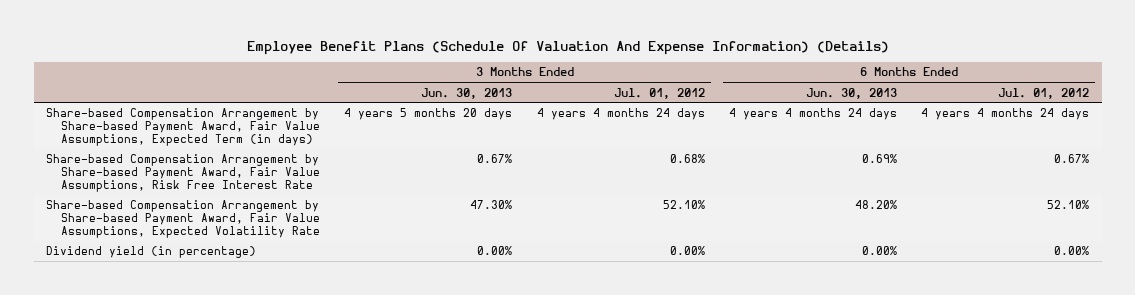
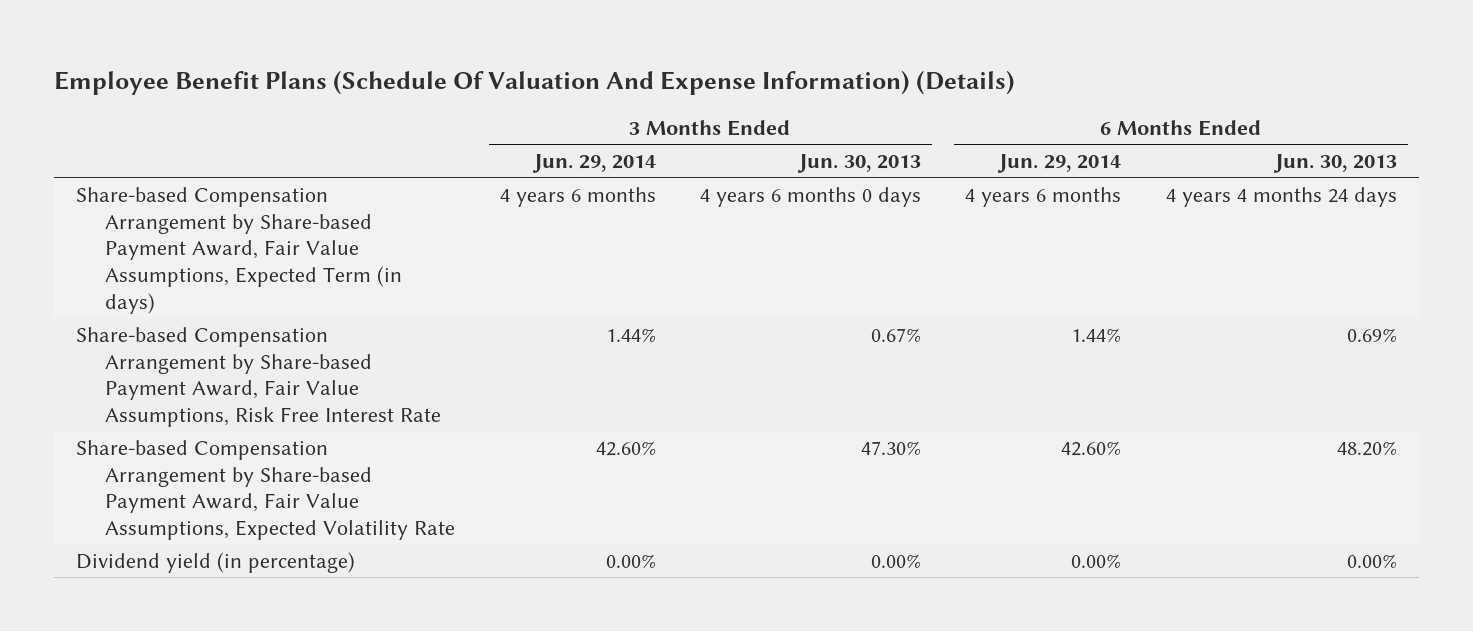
- | 3 Months Ended Jun. 30, 2013 | 3 Months Ended Jul. 01, 2012 | 6 Months Ended Jun. 30, 2013 | 6 Months Ended Jul. 01, 2012
+ | 3 Months Ended Jun. 29, 2014 | 3 Months Ended Jun. 30, 2013 | 6 Months Ended Jun. 29, 2014 | 6 Months Ended Jun. 30, 2013
- Share-based Compensation Arrangement by Share-based Payment Award, Fair Value Assumptions, Expected Term (in days) | 4 years 5 months 20 days | 4 years 4 months 24 days | 4 years 4 months 24 days | 4 years 4 months 24 days
+ Share-based Compensation Arrangement by Share-based Payment Award, Fair Value Assumptions, Expected Term (in days) | 4 years 6 months | 4 years 6 months 0 days | 4 years 6 months | 4 years 4 months 24 days

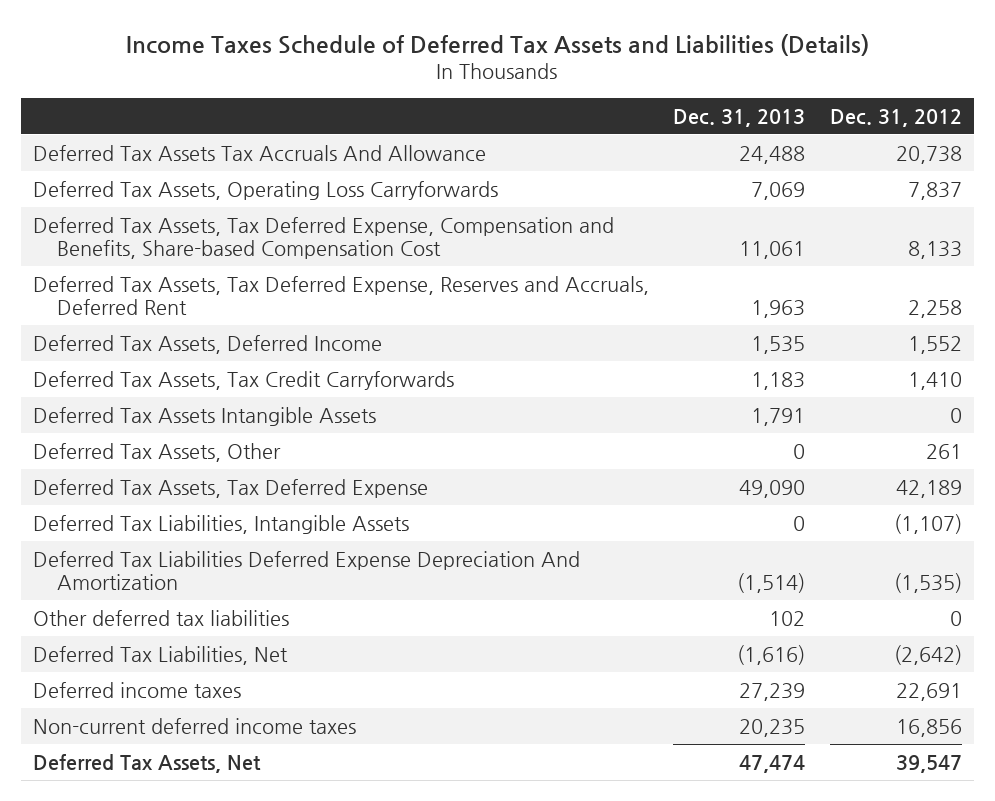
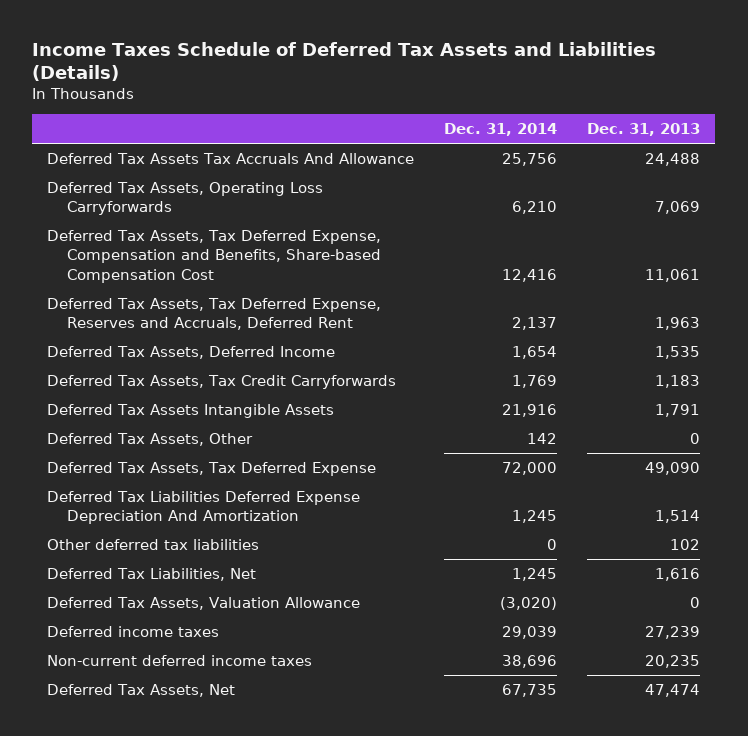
- | Dec. 31, 2013 | Dec. 31, 2012
+ | Dec. 31, 2014 | Dec. 31, 2013
- Deferred Tax Liabilities, Intangible Assets | 0 | (1,107)
- Deferred Tax Liabilities Deferred Expense Depreciation And Amortization | (1,514) | (1,535)
+ Deferred Tax Liabilities Deferred Expense Depreciation And Amortization | 1,245 | 1,514
- Deferred Tax Liabilities, Net | (1,616) | (2,642)
+ Deferred Tax Liabilities, Net | 1,245 | 1,616
+ Deferred Tax Assets, Valuation Allowance | (3,020) | 0

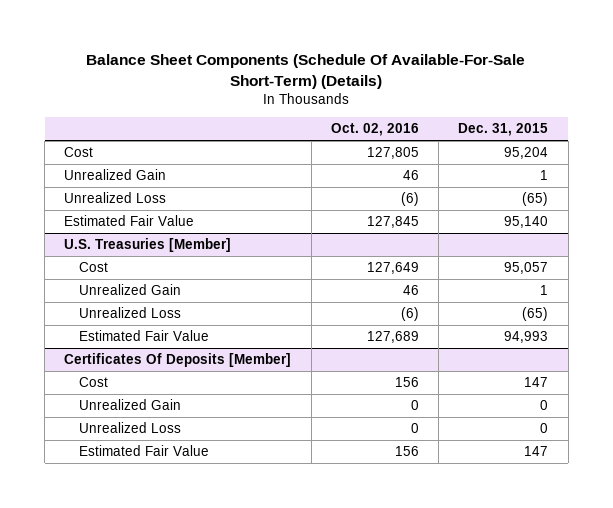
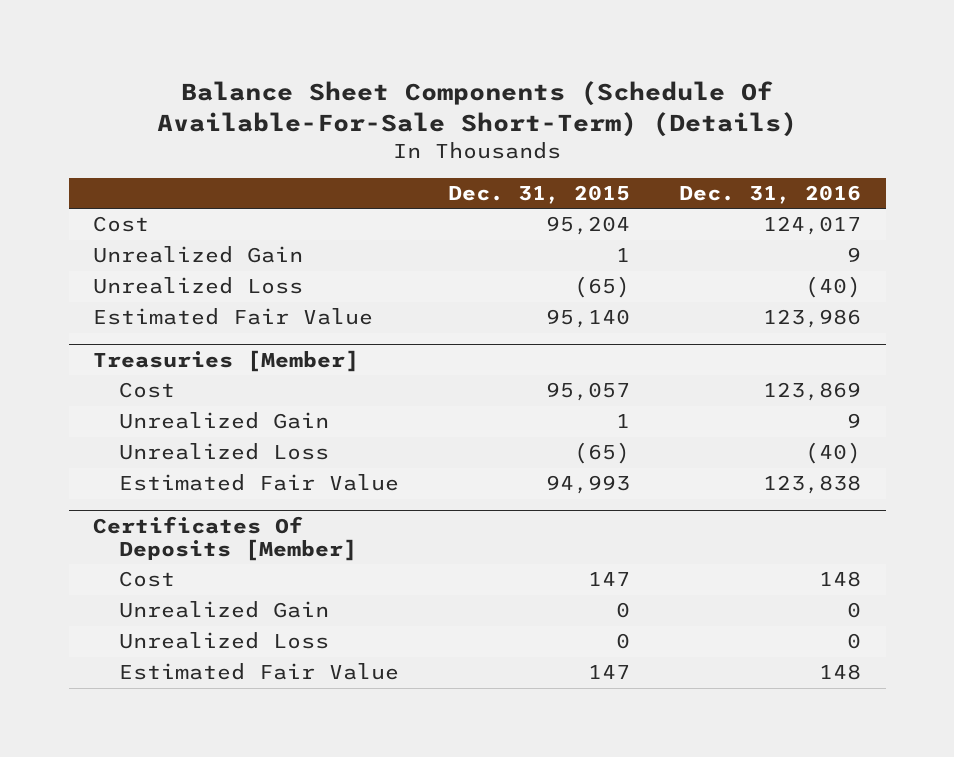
- | Oct. 02, 2016 | Dec. 31, 2015
+ | Dec. 31, 2015 | Dec. 31, 2016
- U.S. Treasuries [Member]
+ Treasuries [Member]

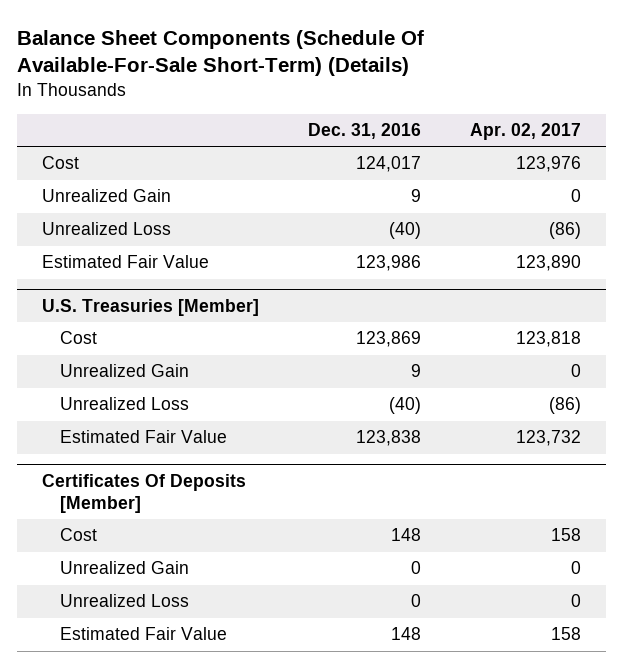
- | Dec. 31, 2015 | Dec. 31, 2016
+ | Dec. 31, 2016 | Apr. 02, 2017
- Treasuries [Member]
+ U.S. Treasuries [Member]

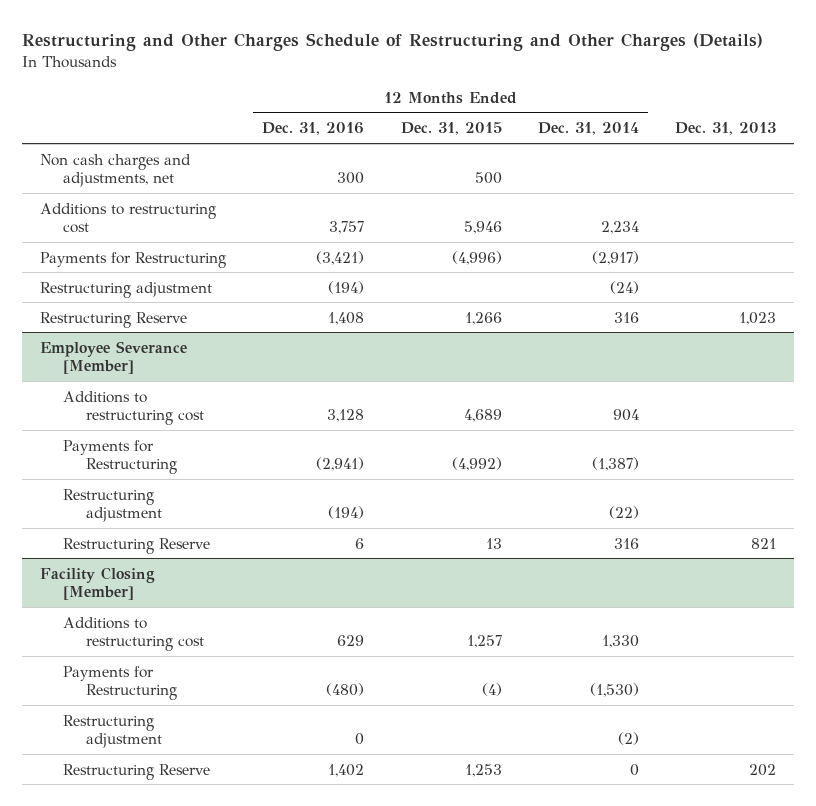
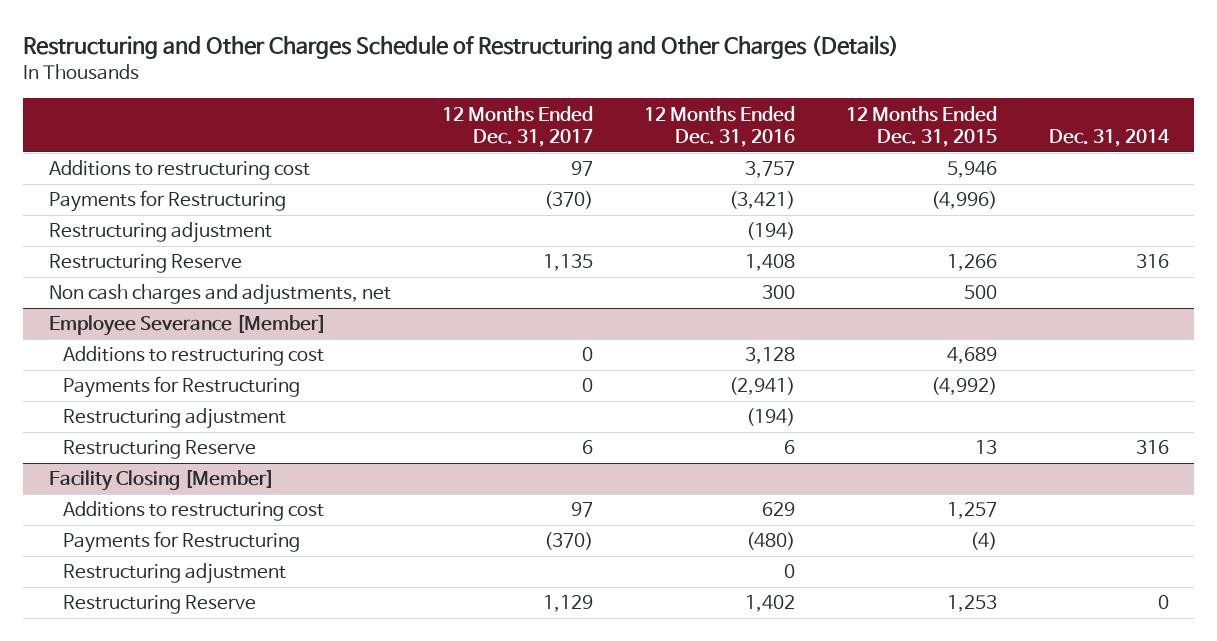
- | 12 Months Ended Dec. 31, 2016 | 12 Months Ended Dec. 31, 2015 | 12 Months Ended Dec. 31, 2014 | Dec. 31, 2013
+ | 12 Months Ended Dec. 31, 2017 | 12 Months Ended Dec. 31, 2016 | 12 Months Ended Dec. 31, 2015 | Dec. 31, 2014
moved down: Non cash charges and adjustments, net | | 300 | 500 |

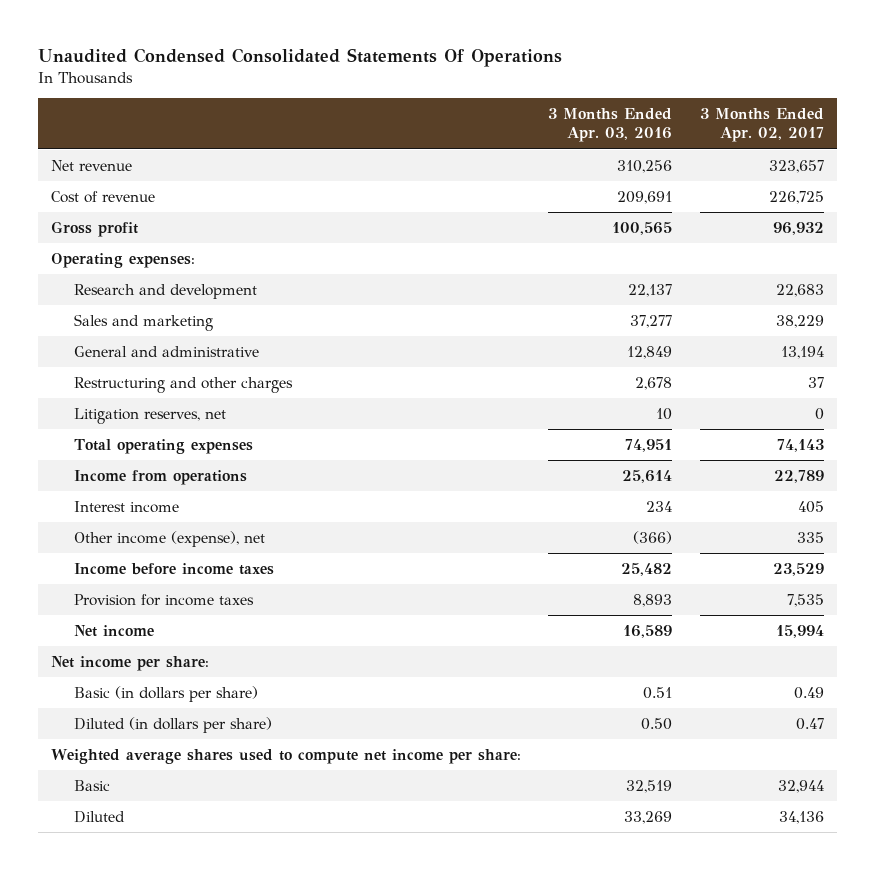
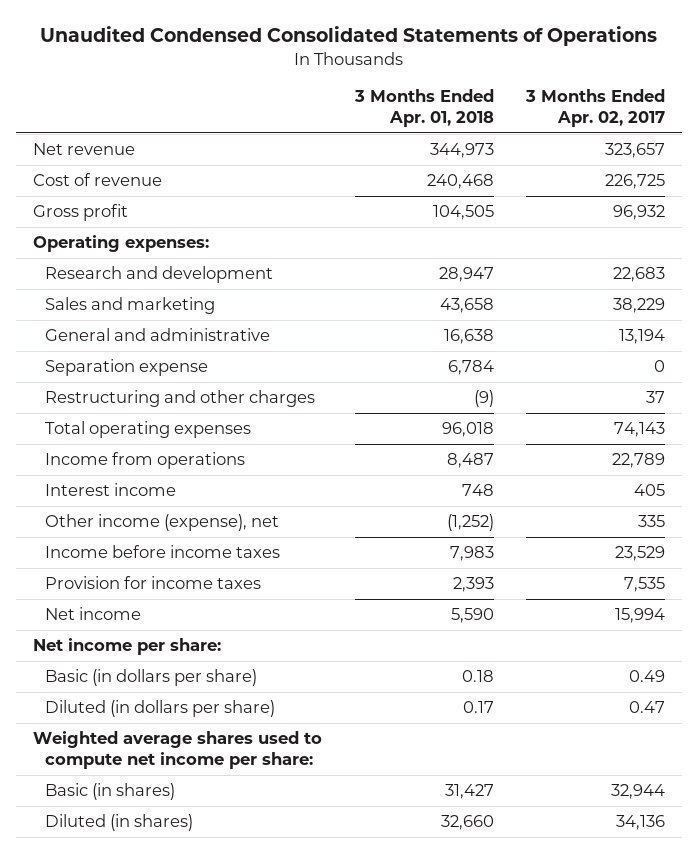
- Unaudited Condensed Consolidated Statements Of Operations
+ Unaudited Condensed Consolidated Statements of Operations
- | 3 Months Ended Apr. 03, 2016 | 3 Months Ended Apr. 02, 2017
+ | 3 Months Ended Apr. 01, 2018 | 3 Months Ended Apr. 02, 2017
+ Separation expense | 6,784 | 0
- Litigation reserves, net | 10 | 0
- Basic | 32,519 | 32,944
- Diluted | 33,269 | 34,136
+ Basic (in shares) | 31,427 | 32,944
+ Diluted (in shares) | 32,660 | 34,136

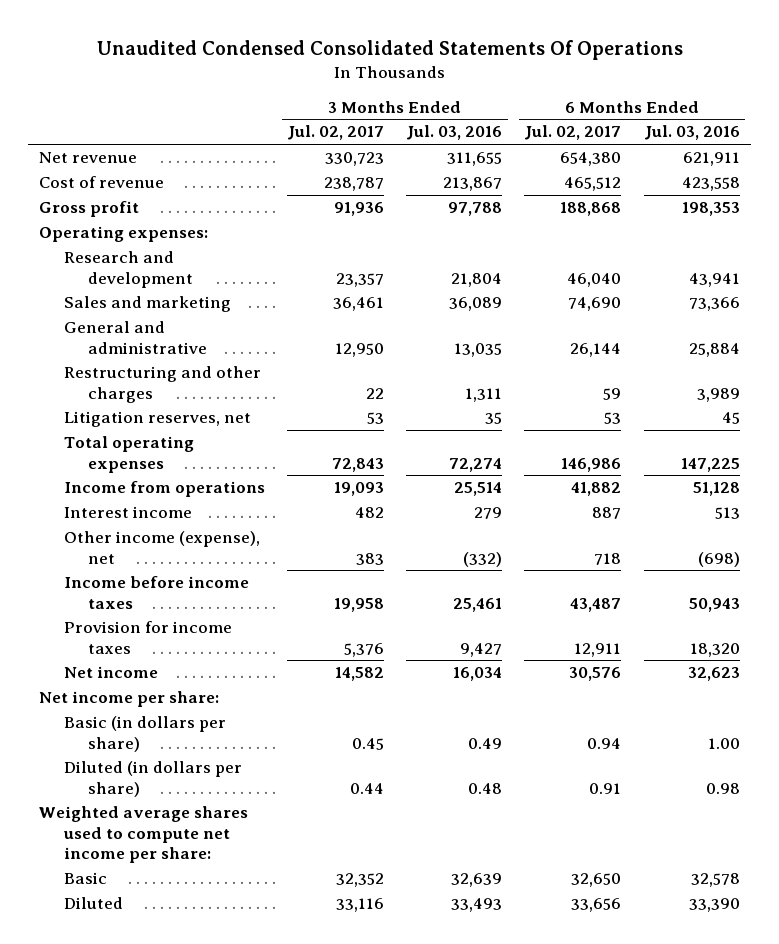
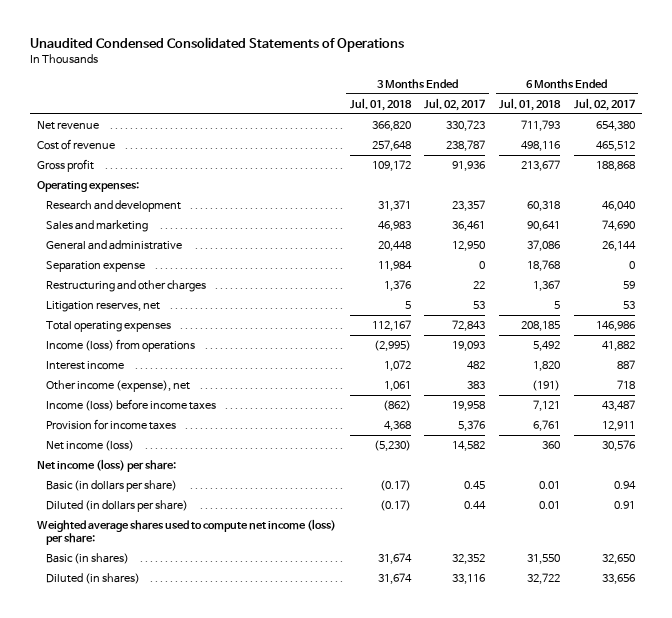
- Unaudited Condensed Consolidated Statements Of Operations
+ Unaudited Condensed Consolidated Statements of Operations
- | 3 Months Ended Jul. 02, 2017 | 3 Months Ended Jul. 03, 2016 | 6 Months Ended Jul. 02, 2017 | 6 Months Ended Jul. 03, 2016
+ | 3 Months Ended Jul. 01, 2018 | 3 Months Ended Jul. 02, 2017 | 6 Months Ended Jul. 01, 2018 | 6 Months Ended Jul. 02, 2017
+ Separation expense | 11,984 | 0 | 18,768 | 0
- Income from operations | 19,093 | 25,514 | 41,882 | 51,128
+ Income (loss) from operations | (2,995) | 19,093 | 5,492 | 41,882
- Income before income taxes | 19,958 | 25,461 | 43,487 | 50,943
+ Income (loss) before income taxes | (862) | 19,958 | 7,121 | 43,487
- Net income | 14,582 | 16,034 | 30,576 | 32,623
- Net income per share:
+ Net income (loss) | (5,230) | 14,582 | 360 | 30,576
+ Net income (loss) per share:
- Weighted average shares used to compute net income per share:
- Basic | 32,352 | 32,639 | 32,650 | 32,578
- Diluted | 33,116 | 33,493 | 33,656 | 33,390
+ Weighted average shares used to compute net income (loss) per share:
+ Basic (in shares) | 31,674 | 32,352 | 31,550 | 32,650
+ Diluted (in shares) | 31,674 | 33,116 | 32,722 | 33,656

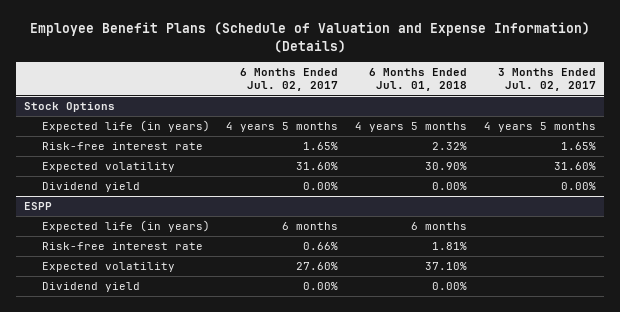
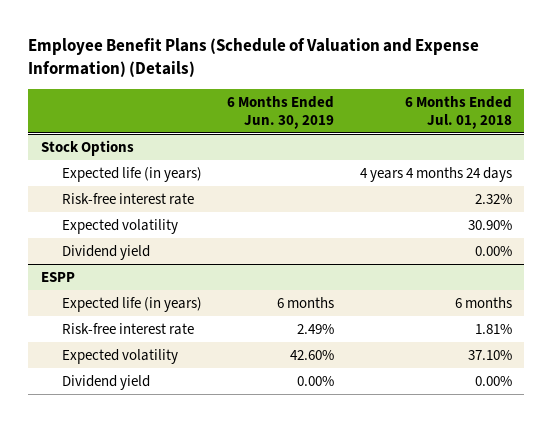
- | 6 Months Ended Jul. 02, 2017 | 6 Months Ended Jul. 01, 2018 | 3 Months Ended Jul. 02, 2017
+ | 6 Months Ended Jun. 30, 2019 | 6 Months Ended Jul. 01, 2018
@ Stock Options
- Expected life (in years) | 4 years 5 months | 4 years 5 months | 4 years 5 months
+ Expected life (in years) | | 4 years 4 months 24 days

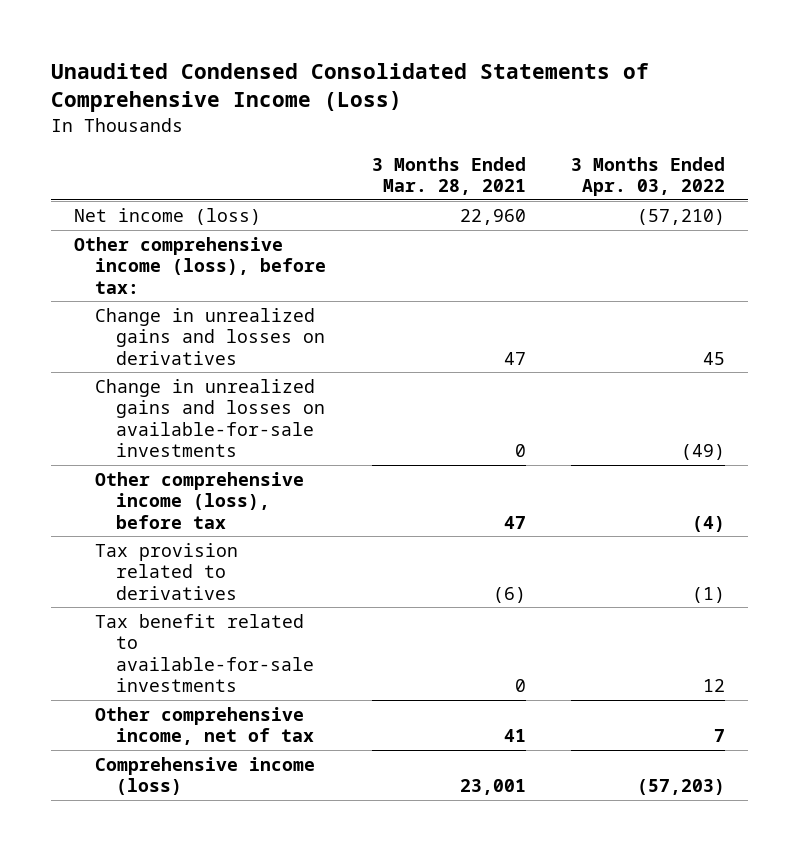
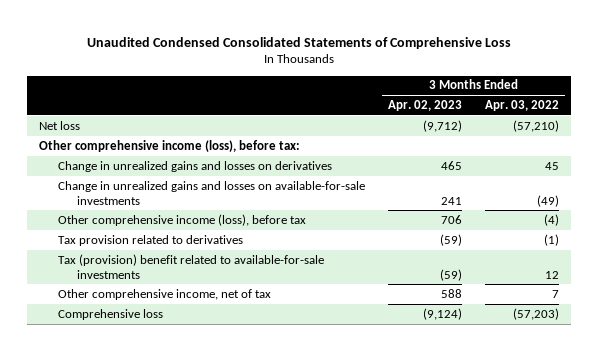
- Unaudited Condensed Consolidated Statements of Comprehensive Income (Loss)
+ Unaudited Condensed Consolidated Statements of Comprehensive Loss
- | 3 Months Ended Mar. 28, 2021 | 3 Months Ended Apr. 03, 2022
+ | 3 Months Ended Apr. 02, 2023 | 3 Months Ended Apr. 03, 2022
- Net income (loss) | 22,960 | (57,210)
+ Net loss | (9,712) | (57,210)
- Tax benefit related to available-for-sale investments | 0 | 12
+ Tax (provision) benefit related to available-for-sale investments | (59) | 12
- Comprehensive income (loss) | 23,001 | (57,203)
+ Comprehensive loss | (9,124) | (57,203)

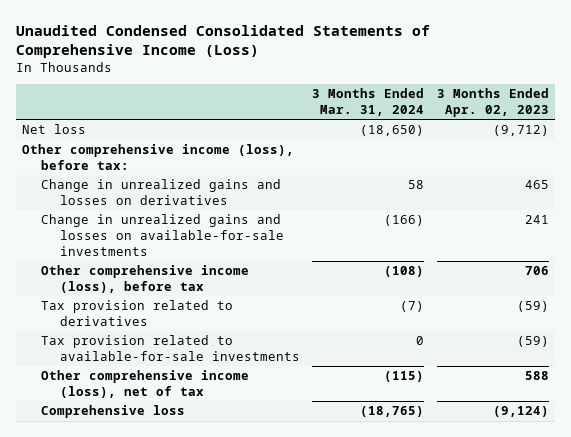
- Unaudited Condensed Consolidated Statements of Comprehensive Loss
+ Unaudited Condensed Consolidated Statements of Comprehensive Income (Loss)
- | 3 Months Ended Apr. 02, 2023 | 3 Months Ended Apr. 03, 2022
+ | 3 Months Ended Mar. 31, 2024 | 3 Months Ended Apr. 02, 2023
- Tax (provision) benefit related to available-for-sale investments | (59) | 12
- Other comprehensive income, net of tax | 588 | 7
+ Tax provision related to available-for-sale investments | 0 | (59)
+ Other comprehensive income (loss), net of tax | (115) | 588

